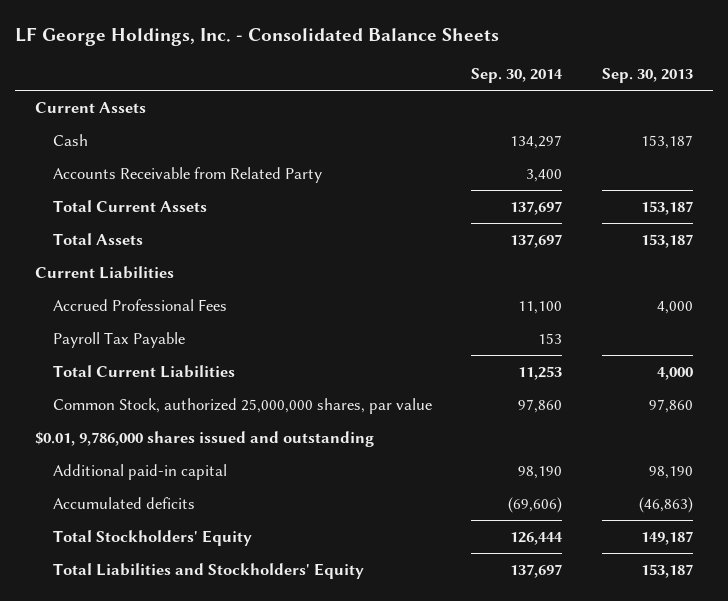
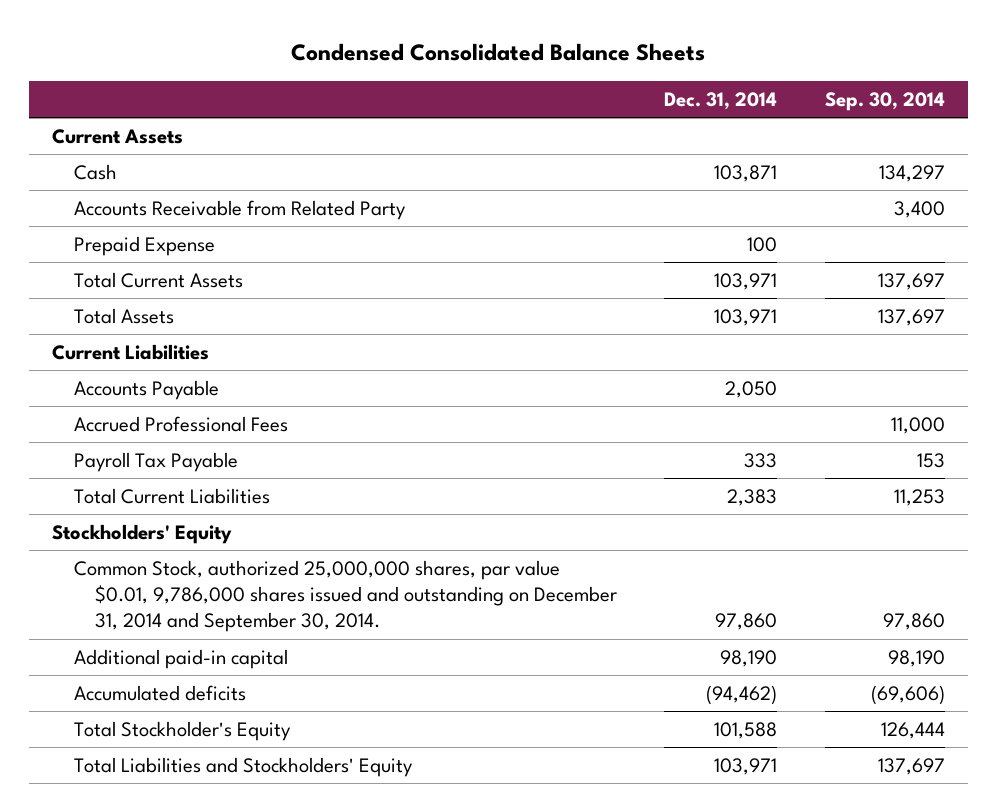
- LF George Holdings, Inc. - Consolidated Balance Sheets
+ Condensed Consolidated Balance Sheets
- | Sep. 30, 2014 | Sep. 30, 2013
+ | Dec. 31, 2014 | Sep. 30, 2014
+ Prepaid Expense | 100 |
- Accrued Professional Fees | 11,100 | 4,000
+ Accounts Payable | 2,050 |
+ Accrued Professional Fees | | 11,000
- Common Stock, authorized 25,000,000 shares, par value | 97,860 | 97,860
- $0.01, 9,786,000 shares issued and outstanding
+ Stockholders' Equity
+ Common Stock, authorized 25,000,000 shares, par value $0.01, 9,786,000 shares issued and outstanding on December 31, 2014 and September 30, 2014. | 97,860 | 97,860
- Total Stockholders' Equity | 126,444 | 149,187
+ Total Stockholder's Equity | 101,588 | 126,444

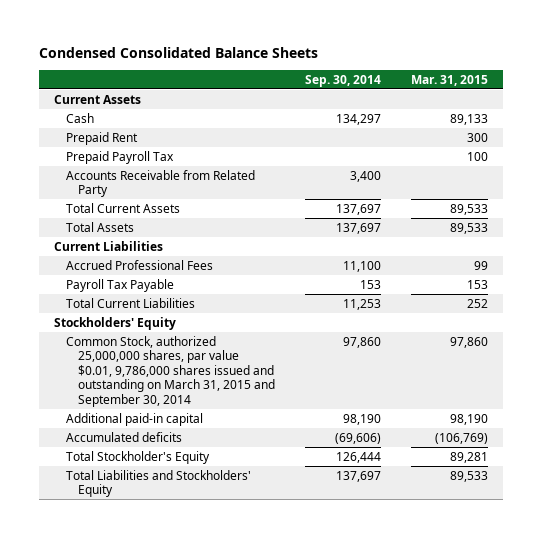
- | Dec. 31, 2014 | Sep. 30, 2014
+ | Sep. 30, 2014 | Mar. 31, 2015
+ Prepaid Rent | | 300
+ Prepaid Payroll Tax | | 100
- Prepaid Expense | 100 |
- Accounts Payable | 2,050 |
- Accrued Professional Fees | | 11,000
+ Accrued Professional Fees | 11,100 | 99
- Common Stock, authorized 25,000,000 shares, par value $0.01, 9,786,000 shares issued and outstanding on December 31, 2014 and September 30, 2014. | 97,860 | 97,860
+ Common Stock, authorized 25,000,000 shares, par value $0.01, 9,786,000 shares issued and outstanding on March 31, 2015 and September 30, 2014 | 97,860 | 97,860

